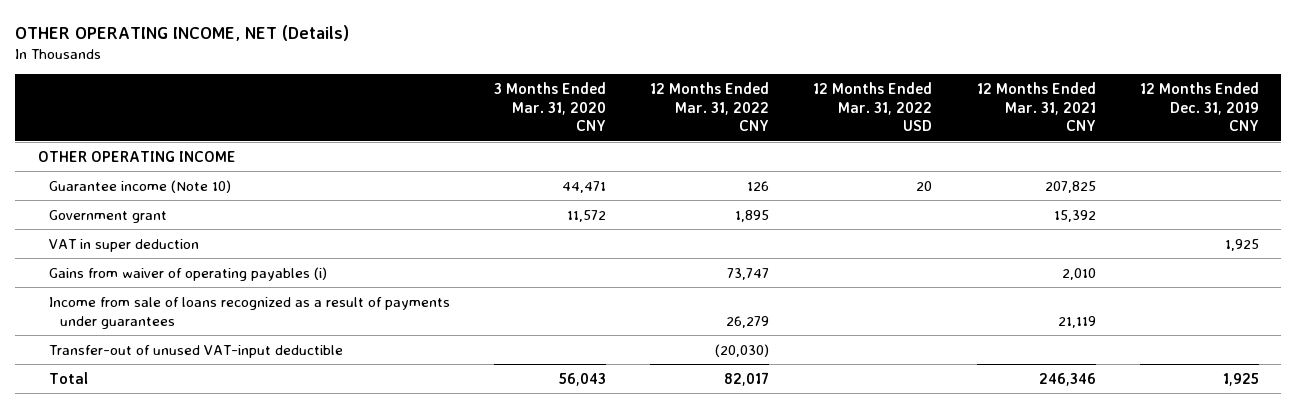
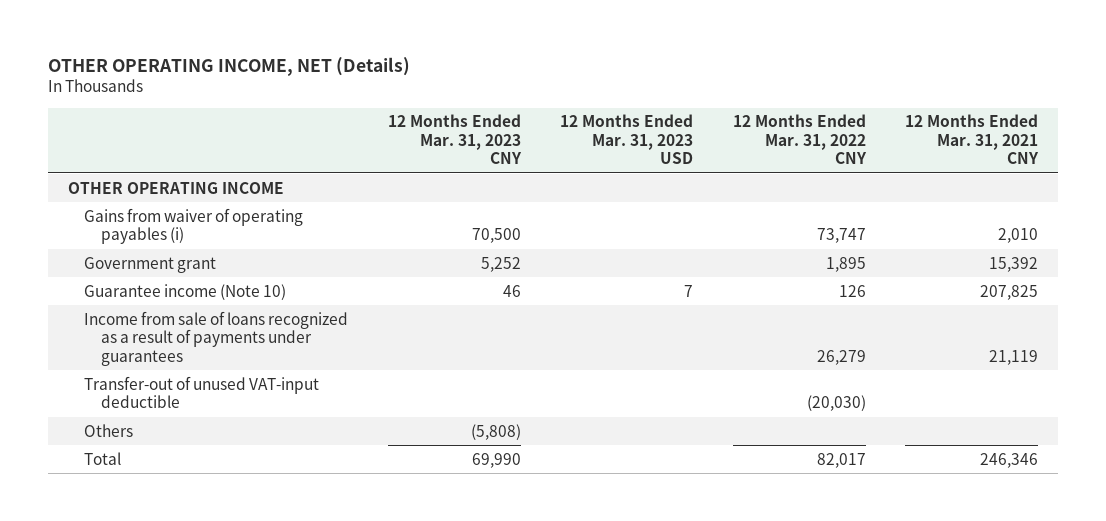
- | 3 Months Ended Mar. 31, 2020 CNY | 12 Months Ended Mar. 31, 2022 CNY | 12 Months Ended Mar. 31, 2022 USD | 12 Months Ended Mar. 31, 2021 CNY | 12 Months Ended Dec. 31, 2019 CNY
+ | 12 Months Ended Mar. 31, 2023 CNY | 12 Months Ended Mar. 31, 2023 USD | 12 Months Ended Mar. 31, 2022 CNY | 12 Months Ended Mar. 31, 2021 CNY
- VAT in super deduction | | | | | 1,925
moved down: Government grant | 5,252 | | 1,895 | 15,392
moved down: Guarantee income (Note 10) | 46 | 7 | 126 | 207,825
+ Others | (5,808) | | |

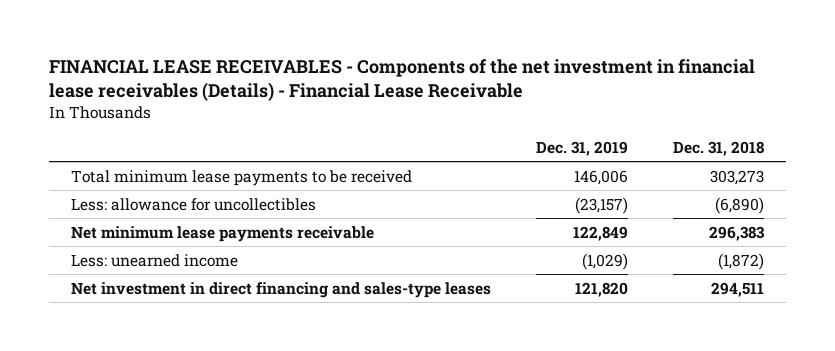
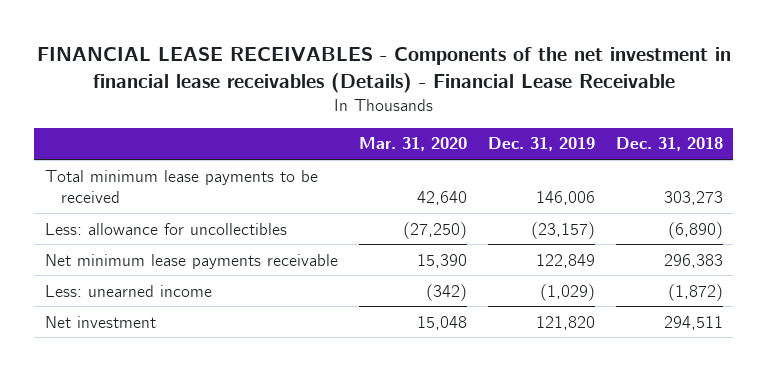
- | Dec. 31, 2019 | Dec. 31, 2018
+ | Mar. 31, 2020 | Dec. 31, 2019 | Dec. 31, 2018
- Net investment in direct financing and sales-type leases | 121,820 | 294,511
+ Net investment | 15,048 | 121,820 | 294,511

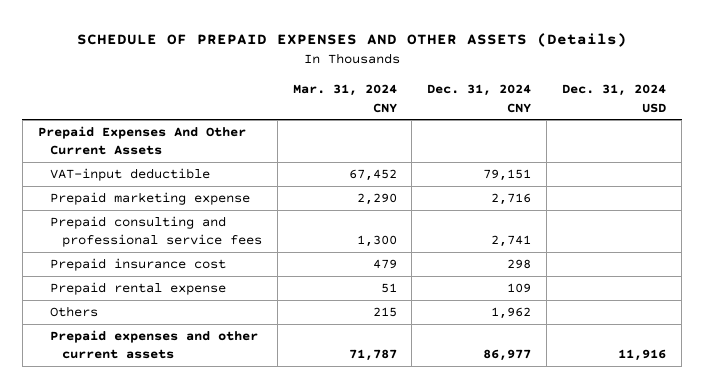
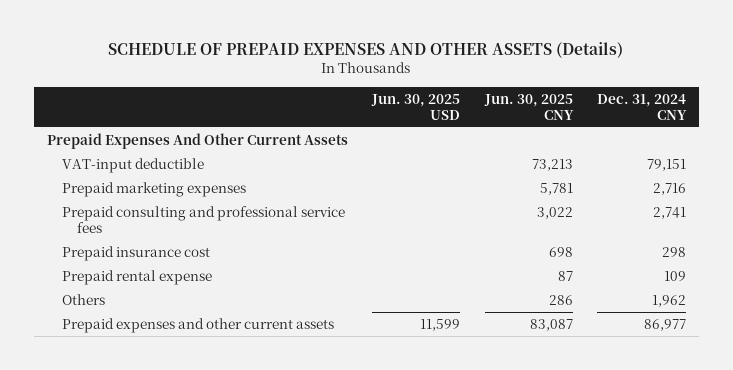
- | Mar. 31, 2024 CNY | Dec. 31, 2024 CNY | Dec. 31, 2024 USD
+ | Jun. 30, 2025 USD | Jun. 30, 2025 CNY | Dec. 31, 2024 CNY
- Prepaid marketing expense | 2,290 | 2,716 |
+ Prepaid marketing expenses | | 5,781 | 2,716

